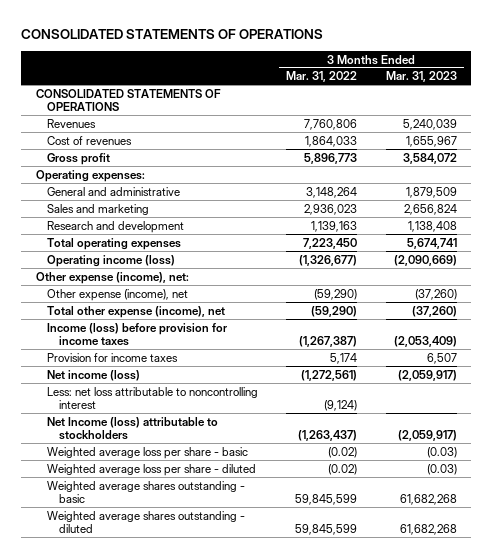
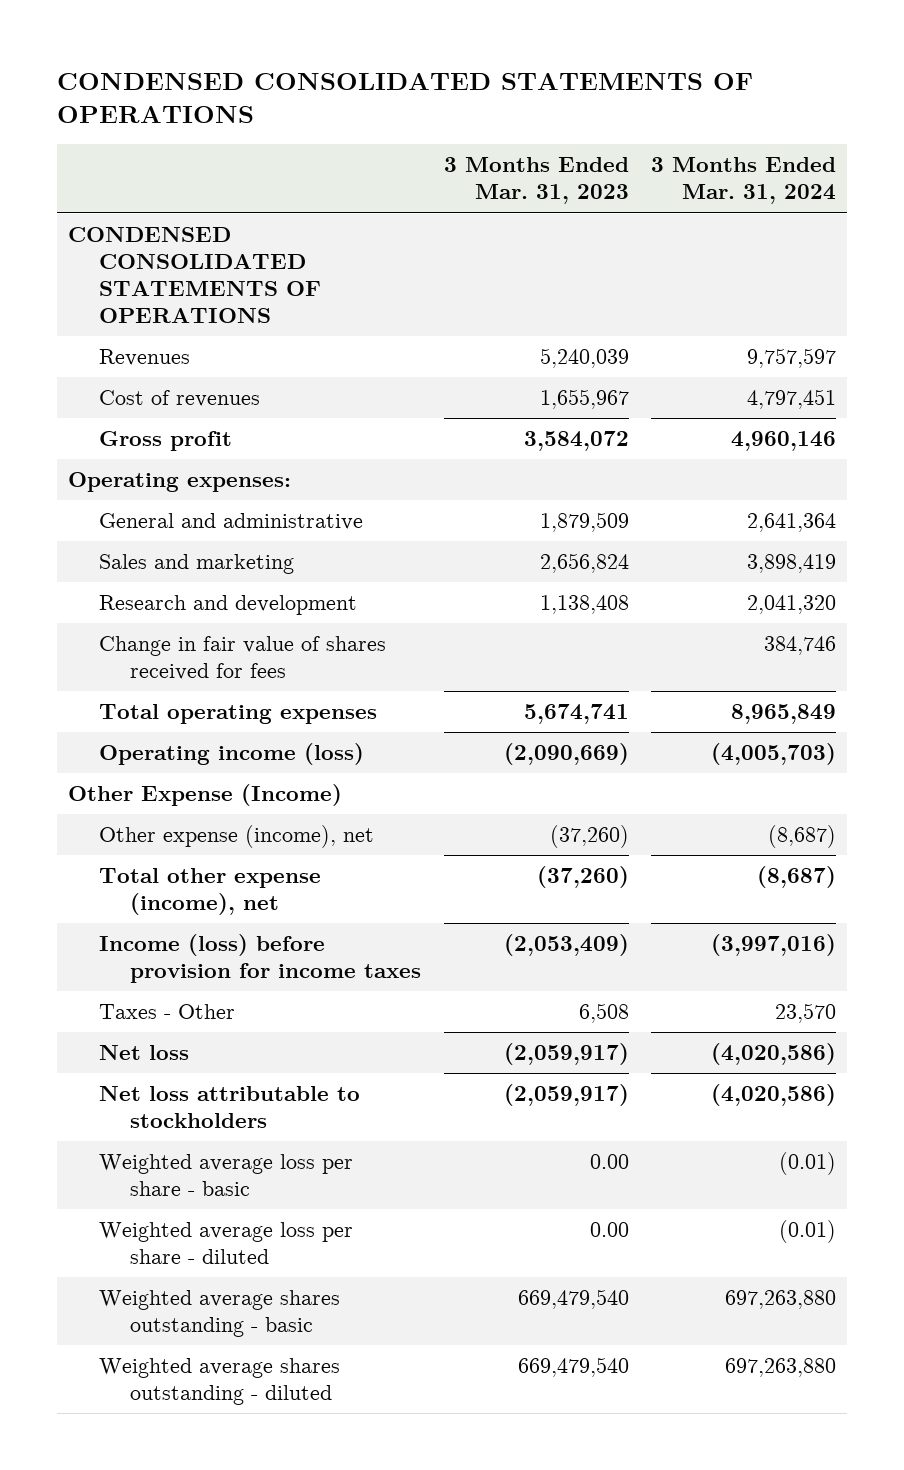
- CONSOLIDATED STATEMENTS OF OPERATIONS
+ CONDENSED CONSOLIDATED STATEMENTS OF OPERATIONS
- | 3 Months Ended Mar. 31, 2022 | 3 Months Ended Mar. 31, 2023
+ | 3 Months Ended Mar. 31, 2023 | 3 Months Ended Mar. 31, 2024
- CONSOLIDATED STATEMENTS OF OPERATIONS
+ CONDENSED CONSOLIDATED STATEMENTS OF OPERATIONS
+ Change in fair value of shares received for fees | | 384,746
- Other expense (income), net:
+ Other Expense (Income)
- Provision for income taxes | 5,174 | 6,507
- Net income (loss) | (1,272,561) | (2,059,917)
- Less: net loss attributable to noncontrolling interest | (9,124) |
- Net Income (loss) attributable to stockholders | (1,263,437) | (2,059,917)
- Weighted average loss per share - basic | (0.02) | (0.03)
- Weighted average loss per share - diluted | (0.02) | (0.03)
- Weighted average shares outstanding - basic | 59,845,599 | 61,682,268
- Weighted average shares outstanding - diluted | 59,845,599 | 61,682,268
+ Taxes - Other | 6,508 | 23,570
+ Net loss | (2,059,917) | (4,020,586)
+ Net loss attributable to stockholders | (2,059,917) | (4,020,586)
+ Weighted average loss per share - basic | 0.00 | (0.01)
+ Weighted average loss per share - diluted | 0.00 | (0.01)
+ Weighted average shares outstanding - basic | 669,479,540 | 697,263,880
+ Weighted average shares outstanding - diluted | 669,479,540 | 697,263,880

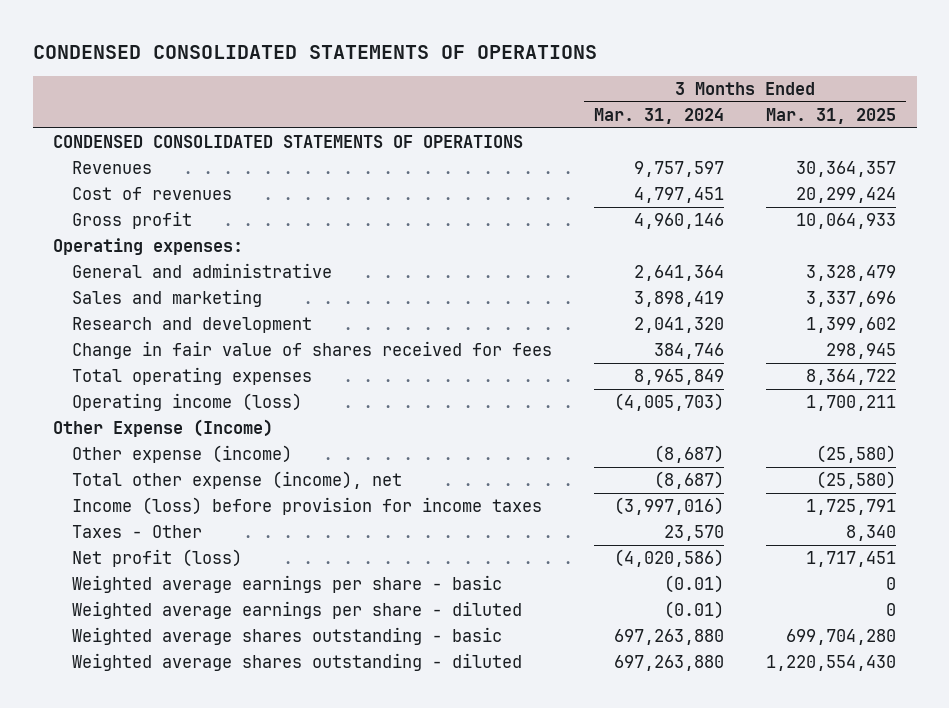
- | 3 Months Ended Mar. 31, 2023 | 3 Months Ended Mar. 31, 2024
+ | 3 Months Ended Mar. 31, 2024 | 3 Months Ended Mar. 31, 2025
- Other expense (income), net | (37,260) | (8,687)
+ Other expense (income) | (8,687) | (25,580)
- Net loss | (2,059,917) | (4,020,586)
- Net loss attributable to stockholders | (2,059,917) | (4,020,586)
- Weighted average loss per share - basic | 0.00 | (0.01)
- Weighted average loss per share - diluted | 0.00 | (0.01)
+ Net profit (loss) | (4,020,586) | 1,717,451
+ Weighted average earnings per share - basic | (0.01) | 0
+ Weighted average earnings per share - diluted | (0.01) | 0

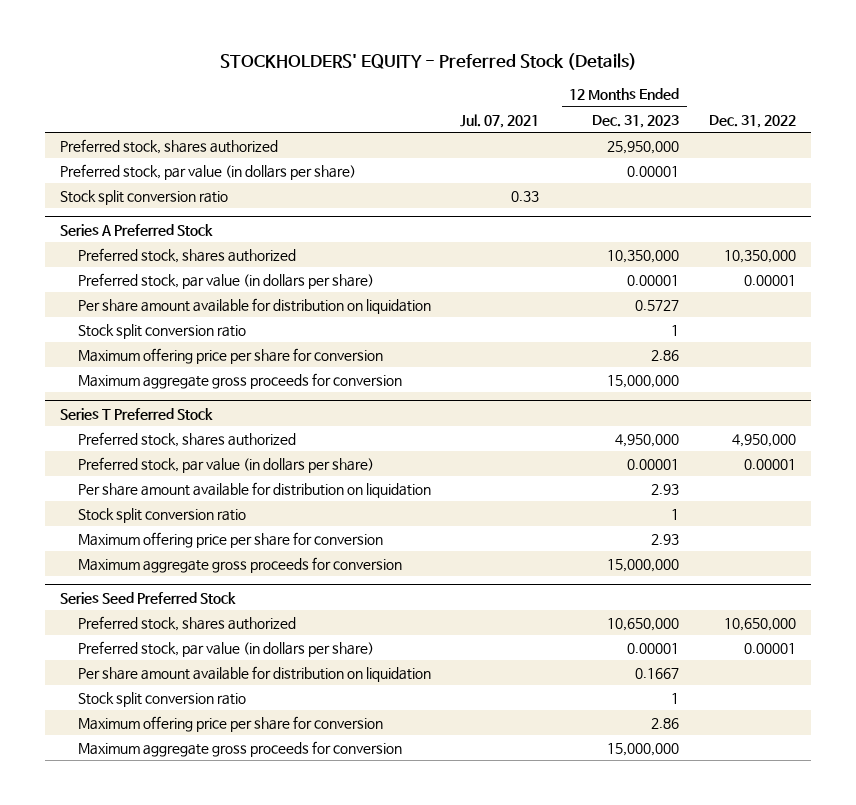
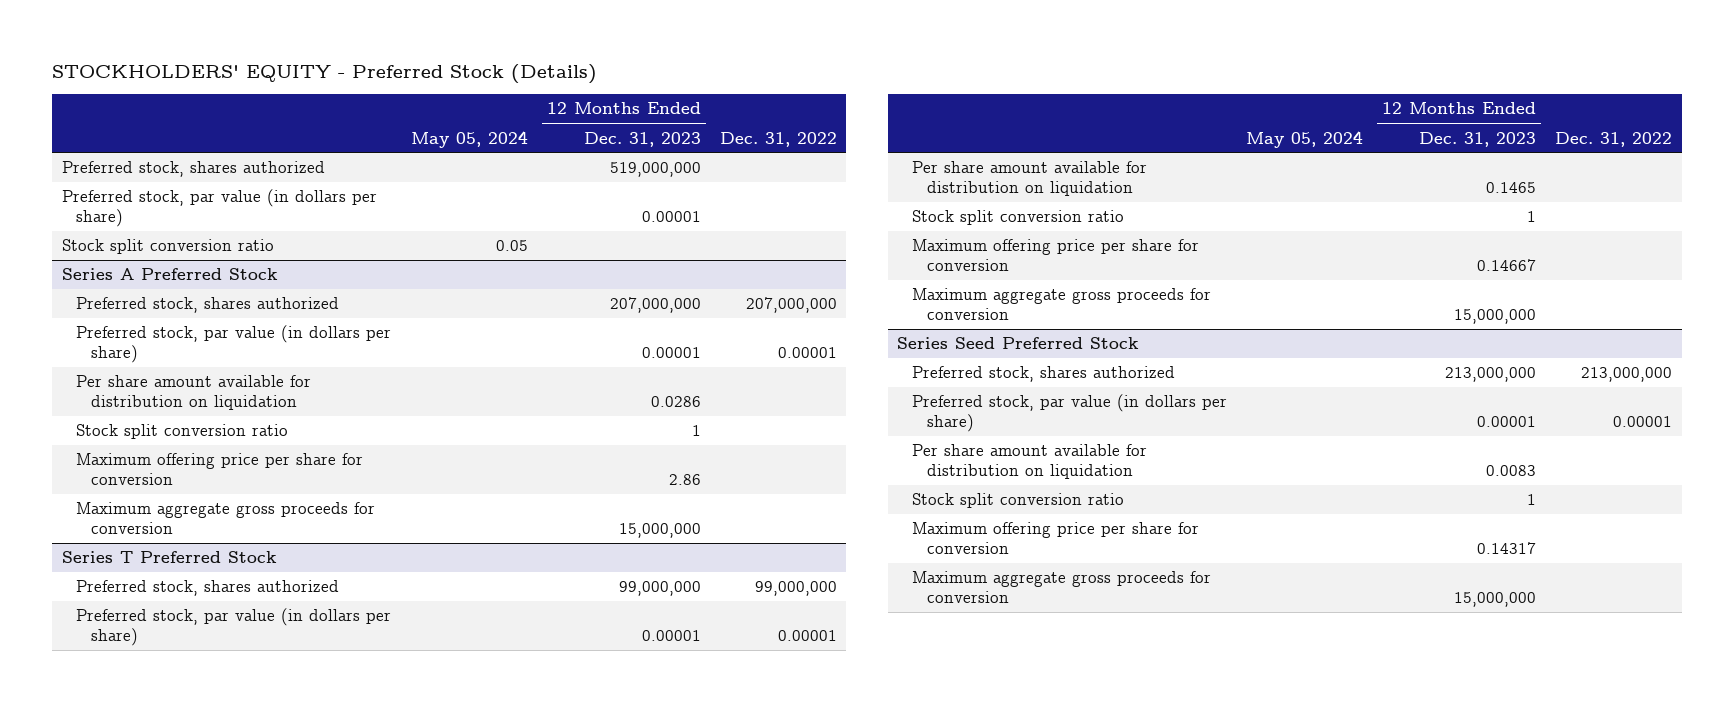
- | Jul. 07, 2021 | 12 Months Ended Dec. 31, 2023 | Dec. 31, 2022
+ | May 05, 2024 | 12 Months Ended Dec. 31, 2023 | Dec. 31, 2022
- Preferred stock, shares authorized | | 25,950,000 |
+ Preferred stock, shares authorized | | 519,000,000 |
@ Series A Preferred Stock
- Preferred stock, shares authorized | | 10,350,000 | 10,350,000
+ Preferred stock, shares authorized | | 207,000,000 | 207,000,000
- Per share amount available for distribution on liquidation | | 0.5727 |
+ Per share amount available for distribution on liquidation | | 0.0286 |
@ Series T Preferred Stock
- Preferred stock, shares authorized | | 4,950,000 | 4,950,000
+ Preferred stock, shares authorized | | 99,000,000 | 99,000,000
- Per share amount available for distribution on liquidation | | 2.93 |
+ Per share amount available for distribution on liquidation | | 0.1465 |
- Maximum offering price per share for conversion | | 2.93 |
+ Maximum offering price per share for conversion | | 0.14667 |
@ Series Seed Preferred Stock
- Preferred stock, shares authorized | | 10,650,000 | 10,650,000
+ Preferred stock, shares authorized | | 213,000,000 | 213,000,000
- Per share amount available for distribution on liquidation | | 0.1667 |
+ Per share amount available for distribution on liquidation | | 0.0083 |
- Maximum offering price per share for conversion | | 2.86 |
+ Maximum offering price per share for conversion | | 0.14317 |

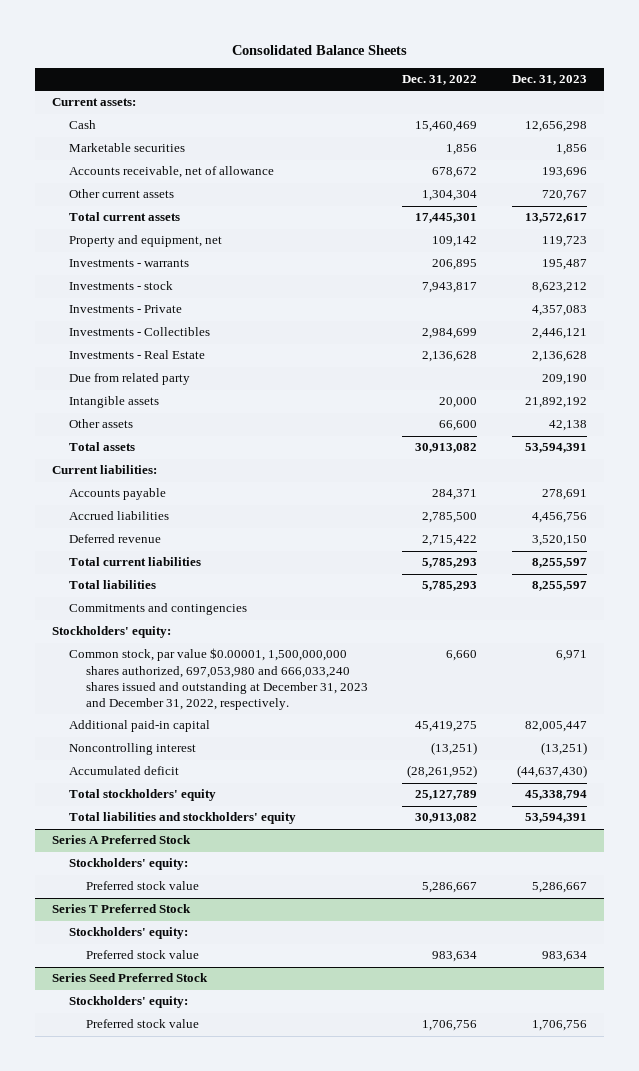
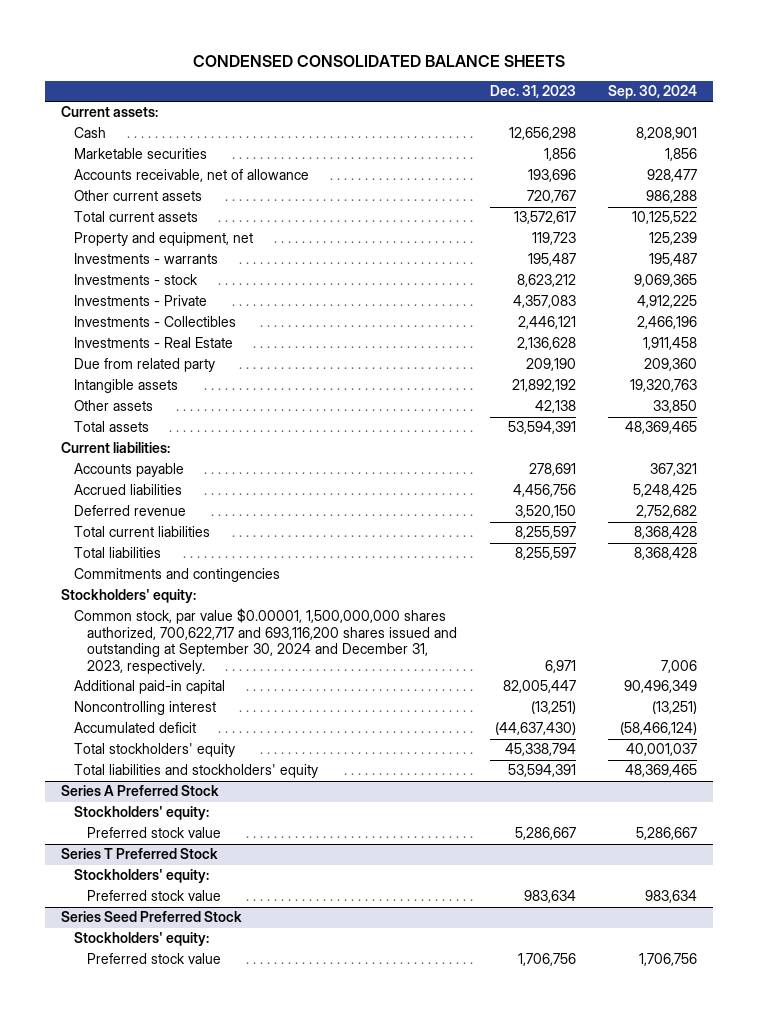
- Consolidated Balance Sheets
+ CONDENSED CONSOLIDATED BALANCE SHEETS
- | Dec. 31, 2022 | Dec. 31, 2023
+ | Dec. 31, 2023 | Sep. 30, 2024
- Common stock, par value $0.00001, 1,500,000,000 shares authorized, 697,053,980 and 666,033,240 shares issued and outstanding at December 31, 2023 and December 31, 2022, respectively. | 6,660 | 6,971
+ Common stock, par value $0.00001, 1,500,000,000 shares authorized, 700,622,717 and 693,116,200 shares issued and outstanding at September 30, 2024 and December 31, 2023, respectively. | 6,971 | 7,006

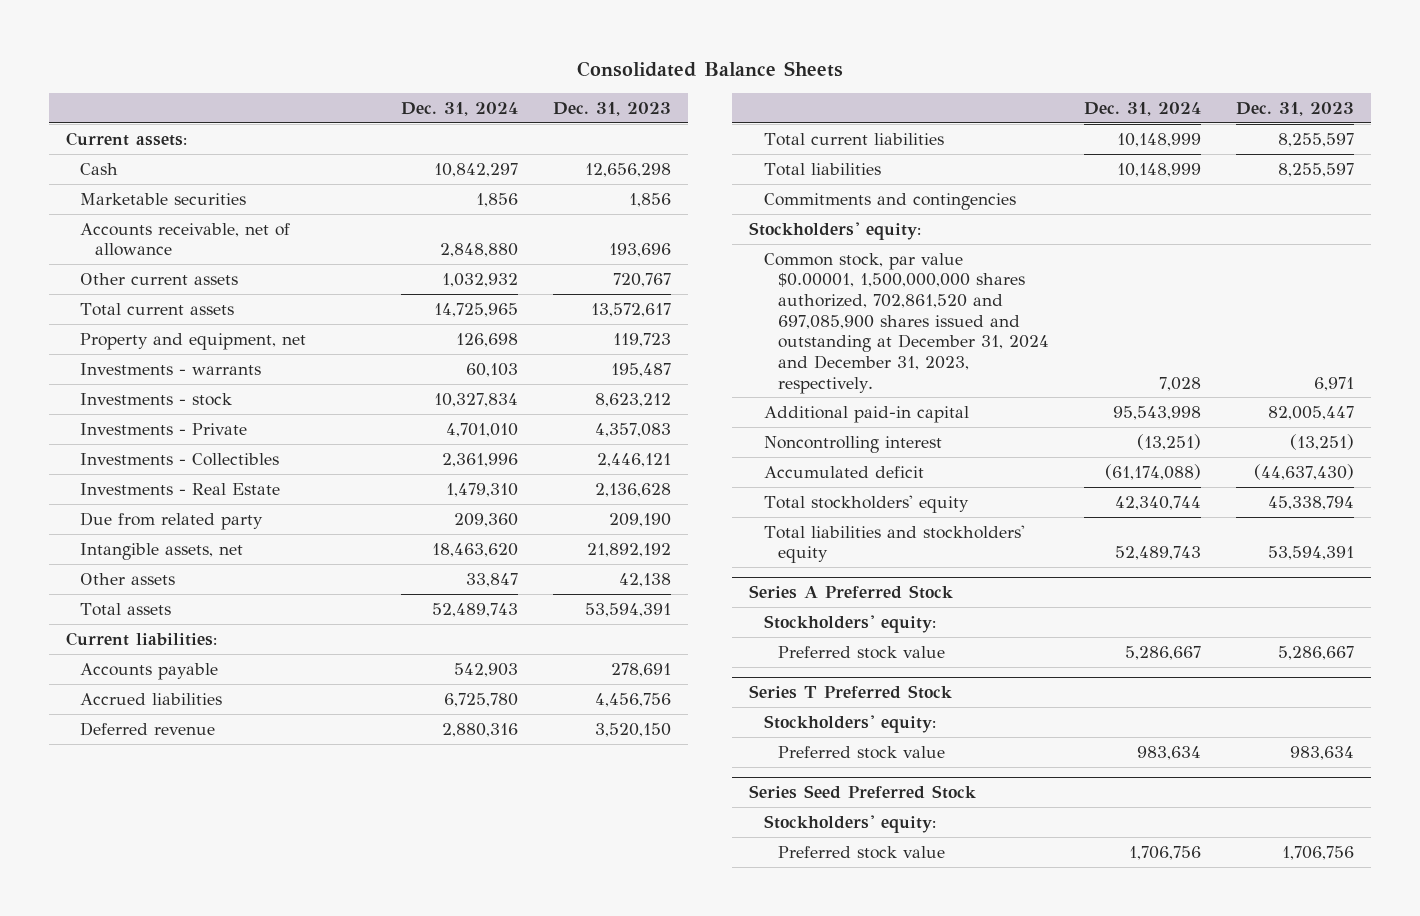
- CONDENSED CONSOLIDATED BALANCE SHEETS
+ Consolidated Balance Sheets
- | Dec. 31, 2023 | Sep. 30, 2024
+ | Dec. 31, 2024 | Dec. 31, 2023
- Intangible assets | 21,892,192 | 19,320,763
+ Intangible assets, net | 18,463,620 | 21,892,192
- Common stock, par value $0.00001, 1,500,000,000 shares authorized, 700,622,717 and 693,116,200 shares issued and outstanding at September 30, 2024 and December 31, 2023, respectively. | 6,971 | 7,006
+ Common stock, par value $0.00001, 1,500,000,000 shares authorized, 702,861,520 and 697,085,900 shares issued and outstanding at December 31, 2024 and December 31, 2023, respectively. | 7,028 | 6,971

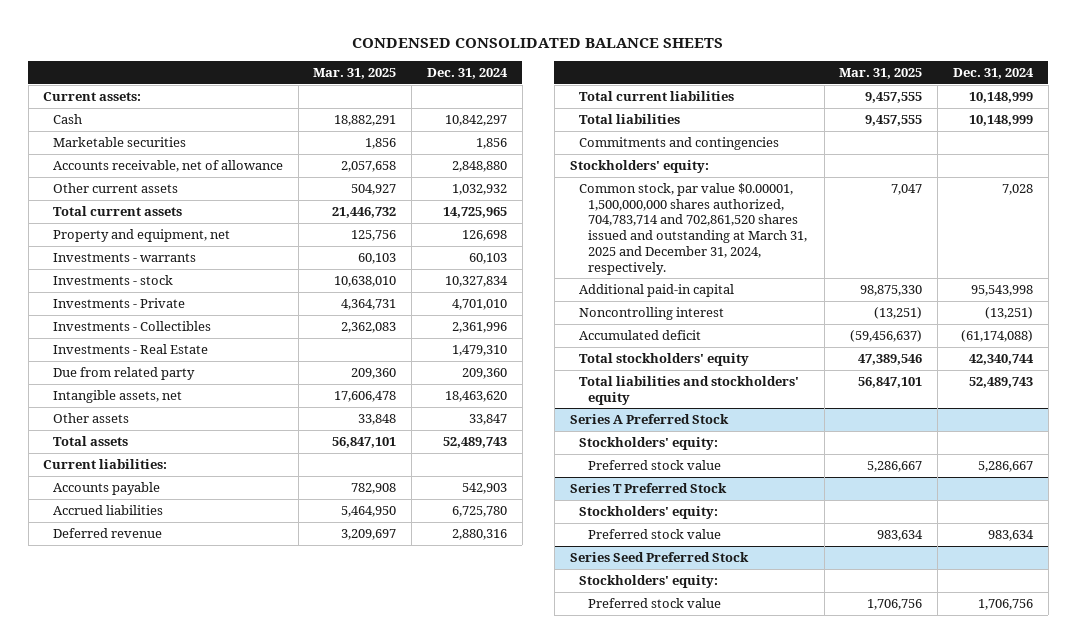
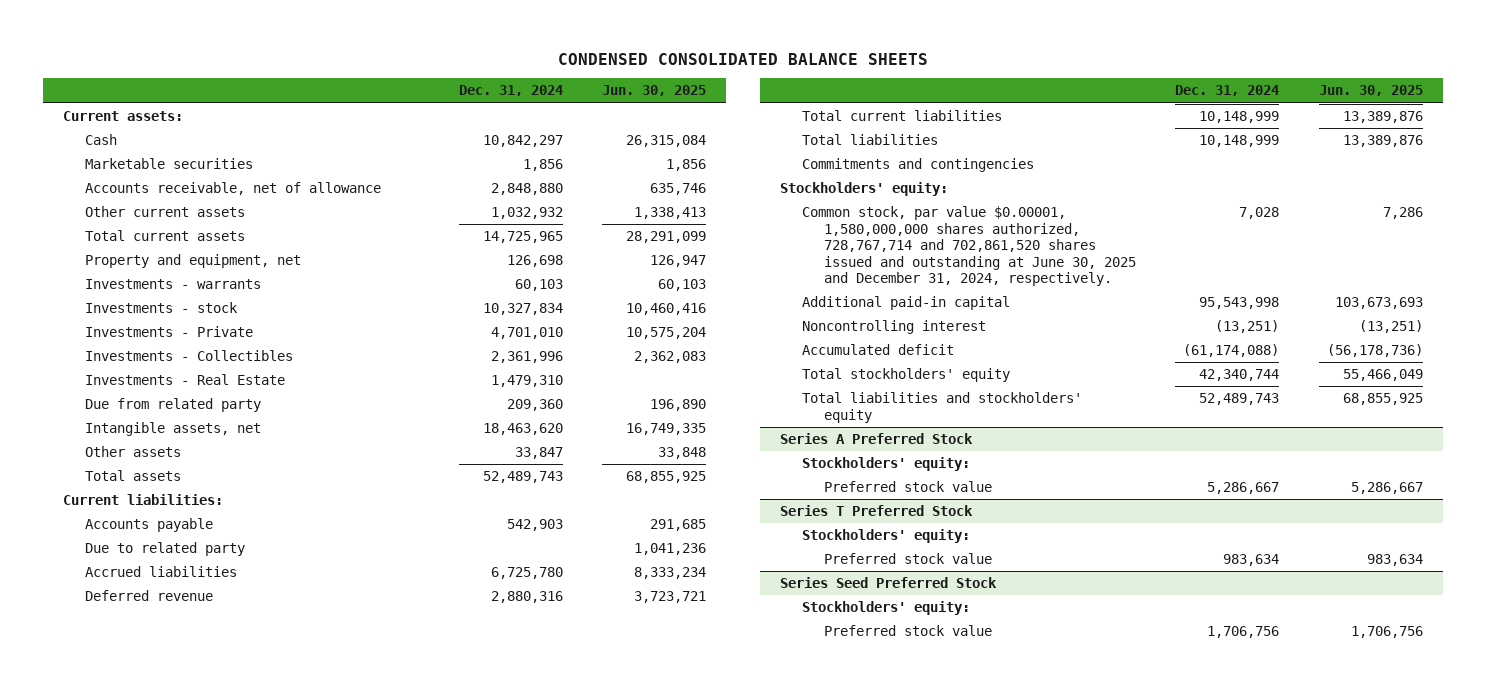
- | Mar. 31, 2025 | Dec. 31, 2024
+ | Dec. 31, 2024 | Jun. 30, 2025
+ Due to related party | | 1,041,236
- Common stock, par value $0.00001, 1,500,000,000 shares authorized, 704,783,714 and 702,861,520 shares issued and outstanding at March 31, 2025 and December 31, 2024, respectively. | 7,047 | 7,028
+ Common stock, par value $0.00001, 1,580,000,000 shares authorized, 728,767,714 and 702,861,520 shares issued and outstanding at June 30, 2025 and December 31, 2024, respectively. | 7,028 | 7,286

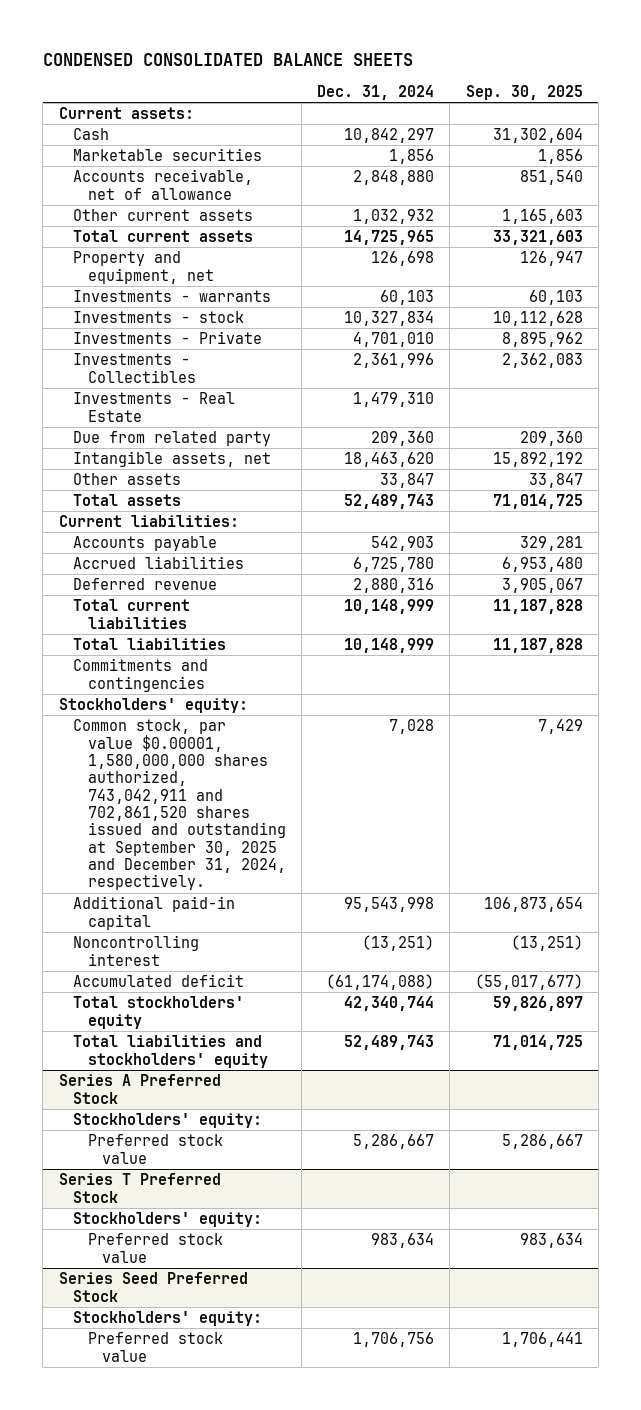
- | Dec. 31, 2024 | Jun. 30, 2025
+ | Dec. 31, 2024 | Sep. 30, 2025
- Due to related party | | 1,041,236
- Common stock, par value $0.00001, 1,580,000,000 shares authorized, 728,767,714 and 702,861,520 shares issued and outstanding at June 30, 2025 and December 31, 2024, respectively. | 7,028 | 7,286
+ Common stock, par value $0.00001, 1,580,000,000 shares authorized, 743,042,911 and 702,861,520 shares issued and outstanding at September 30, 2025 and December 31, 2024, respectively. | 7,028 | 7,429

